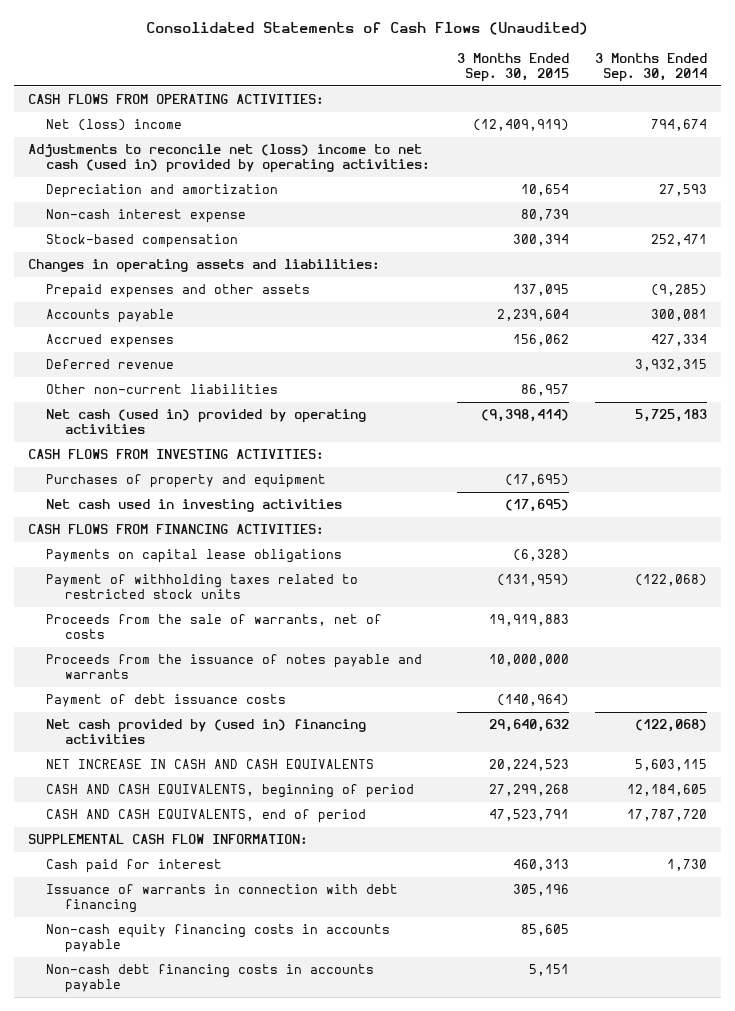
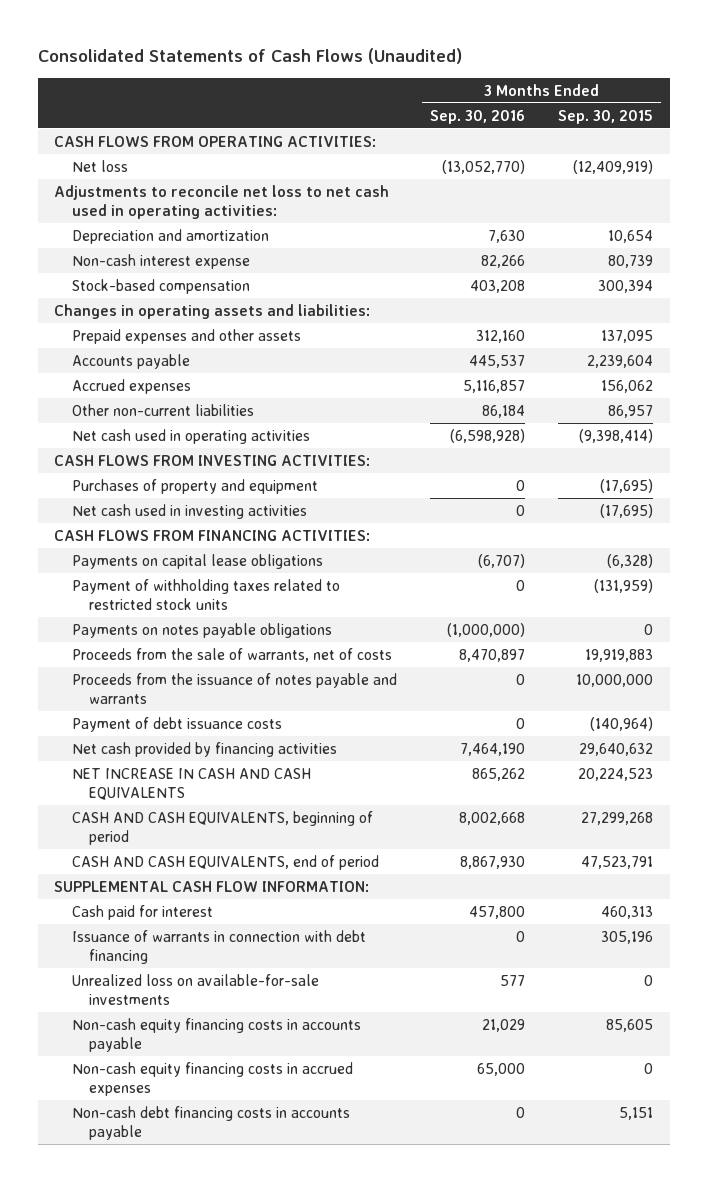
- | 3 Months Ended Sep. 30, 2015 | 3 Months Ended Sep. 30, 2014
+ | 3 Months Ended Sep. 30, 2016 | 3 Months Ended Sep. 30, 2015
- Net (loss) income | (12,409,919) | 794,674
- Adjustments to reconcile net (loss) income to net cash (used in) provided by operating activities:
+ Net loss | (13,052,770) | (12,409,919)
+ Adjustments to reconcile net loss to net cash used in operating activities:
- Deferred revenue | | 3,932,315
- Net cash (used in) provided by operating activities | (9,398,414) | 5,725,183
+ Net cash used in operating activities | (6,598,928) | (9,398,414)
+ Payments on notes payable obligations | (1,000,000) | 0
- Net cash provided by (used in) financing activities | 29,640,632 | (122,068)
+ Net cash provided by financing activities | 7,464,190 | 29,640,632
+ Unrealized loss on available-for-sale investments | 577 | 0
+ Non-cash equity financing costs in accrued expenses | 65,000 | 0

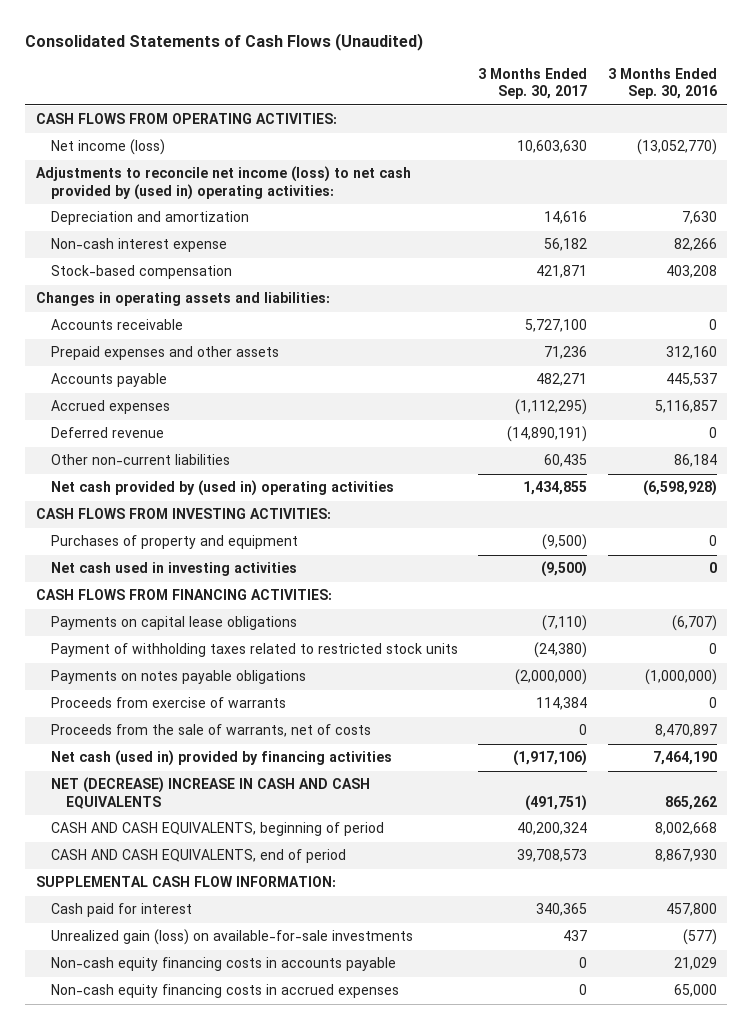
- | 3 Months Ended Sep. 30, 2016 | 3 Months Ended Sep. 30, 2015
+ | 3 Months Ended Sep. 30, 2017 | 3 Months Ended Sep. 30, 2016
- Net loss | (13,052,770) | (12,409,919)
- Adjustments to reconcile net loss to net cash used in operating activities:
+ Net income (loss) | 10,603,630 | (13,052,770)
+ Adjustments to reconcile net income (loss) to net cash provided by (used in) operating activities:
+ Accounts receivable | 5,727,100 | 0
+ Deferred revenue | (14,890,191) | 0
- Net cash used in operating activities | (6,598,928) | (9,398,414)
+ Net cash provided by (used in) operating activities | 1,434,855 | (6,598,928)
+ Proceeds from exercise of warrants | 114,384 | 0
- Proceeds from the issuance of notes payable and warrants | 0 | 10,000,000
- Payment of debt issuance costs | 0 | (140,964)
- Net cash provided by financing activities | 7,464,190 | 29,640,632
- NET INCREASE IN CASH AND CASH EQUIVALENTS | 865,262 | 20,224,523
+ Net cash (used in) provided by financing activities | (1,917,106) | 7,464,190
+ NET (DECREASE) INCREASE IN CASH AND CASH EQUIVALENTS | (491,751) | 865,262
- Issuance of warrants in connection with debt financing | 0 | 305,196
- Unrealized loss on available-for-sale investments | 577 | 0
+ Unrealized gain (loss) on available-for-sale investments | 437 | (577)
- Non-cash debt financing costs in accounts payable | 0 | 5,151

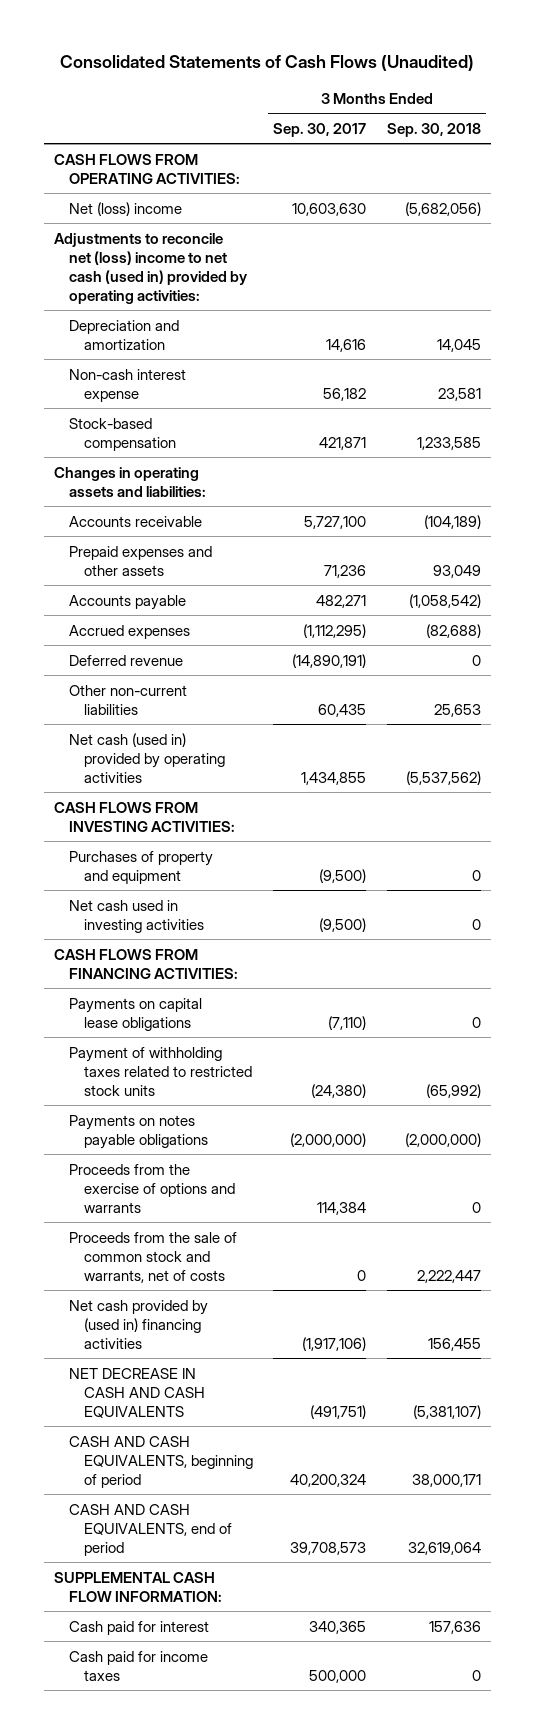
- | 3 Months Ended Sep. 30, 2017 | 3 Months Ended Sep. 30, 2016
+ | 3 Months Ended Sep. 30, 2017 | 3 Months Ended Sep. 30, 2018
- Net income (loss) | 10,603,630 | (13,052,770)
- Adjustments to reconcile net income (loss) to net cash provided by (used in) operating activities:
+ Net (loss) income | 10,603,630 | (5,682,056)
+ Adjustments to reconcile net (loss) income to net cash (used in) provided by operating activities:
- Net cash provided by (used in) operating activities | 1,434,855 | (6,598,928)
+ Net cash (used in) provided by operating activities | 1,434,855 | (5,537,562)
- Proceeds from exercise of warrants | 114,384 | 0
- Proceeds from the sale of warrants, net of costs | 0 | 8,470,897
- Net cash (used in) provided by financing activities | (1,917,106) | 7,464,190
- NET (DECREASE) INCREASE IN CASH AND CASH EQUIVALENTS | (491,751) | 865,262
+ Proceeds from the exercise of options and warrants | 114,384 | 0
+ Proceeds from the sale of common stock and warrants, net of costs | 0 | 2,222,447
+ Net cash provided by (used in) financing activities | (1,917,106) | 156,455
+ NET DECREASE IN CASH AND CASH EQUIVALENTS | (491,751) | (5,381,107)
- Unrealized gain (loss) on available-for-sale investments | 437 | (577)
- Non-cash equity financing costs in accounts payable | 0 | 21,029
- Non-cash equity financing costs in accrued expenses | 0 | 65,000
+ Cash paid for income taxes | 500,000 | 0

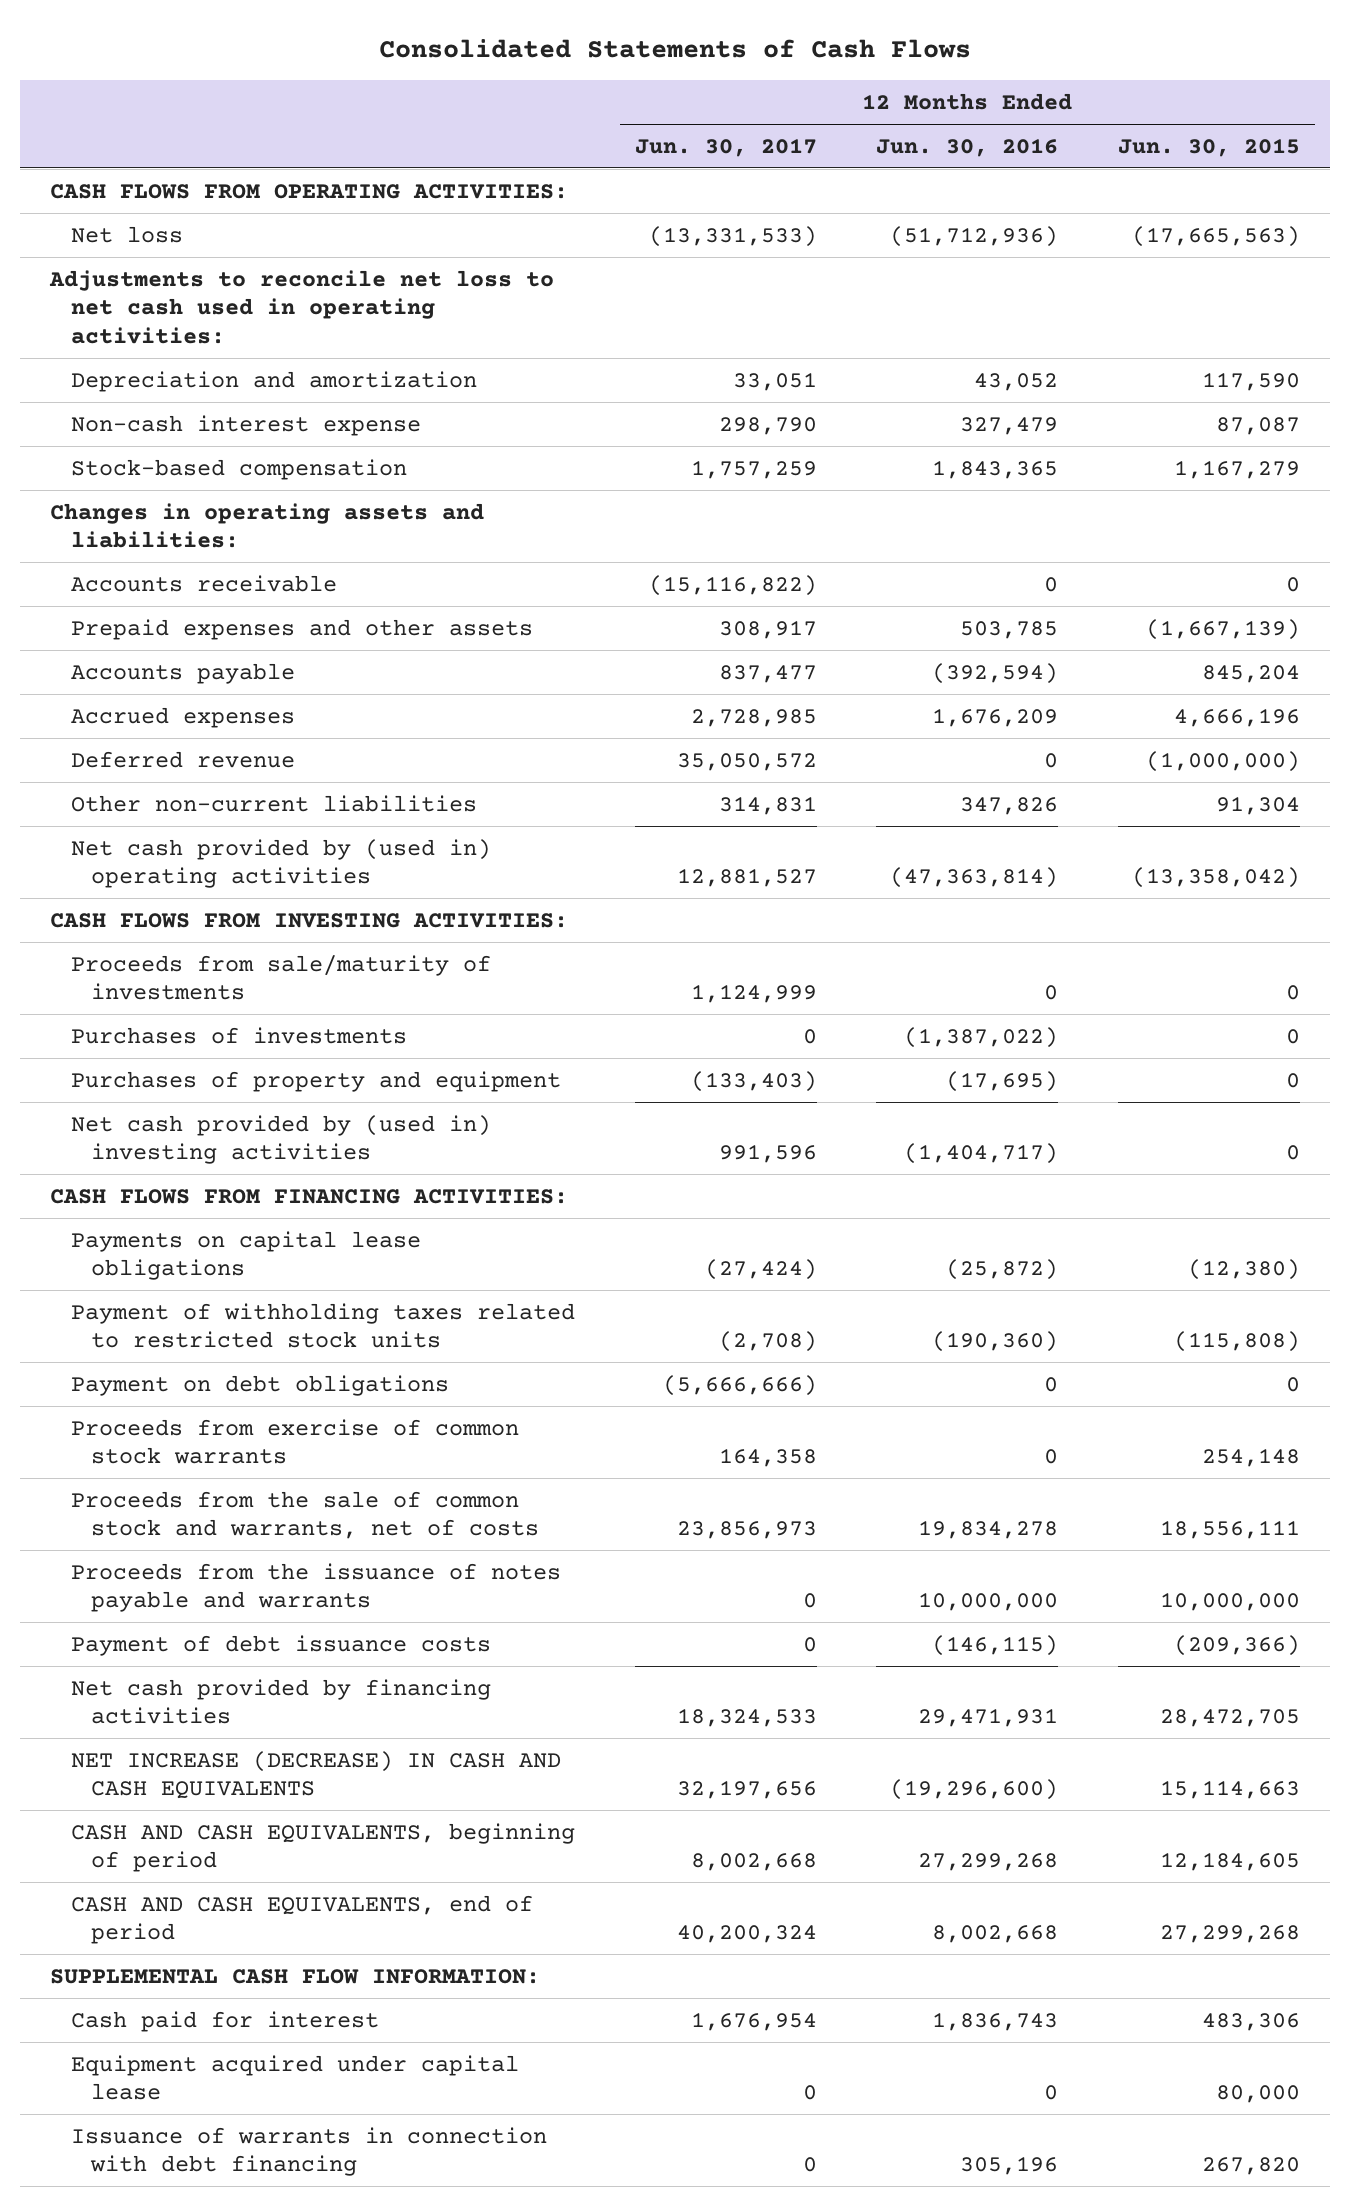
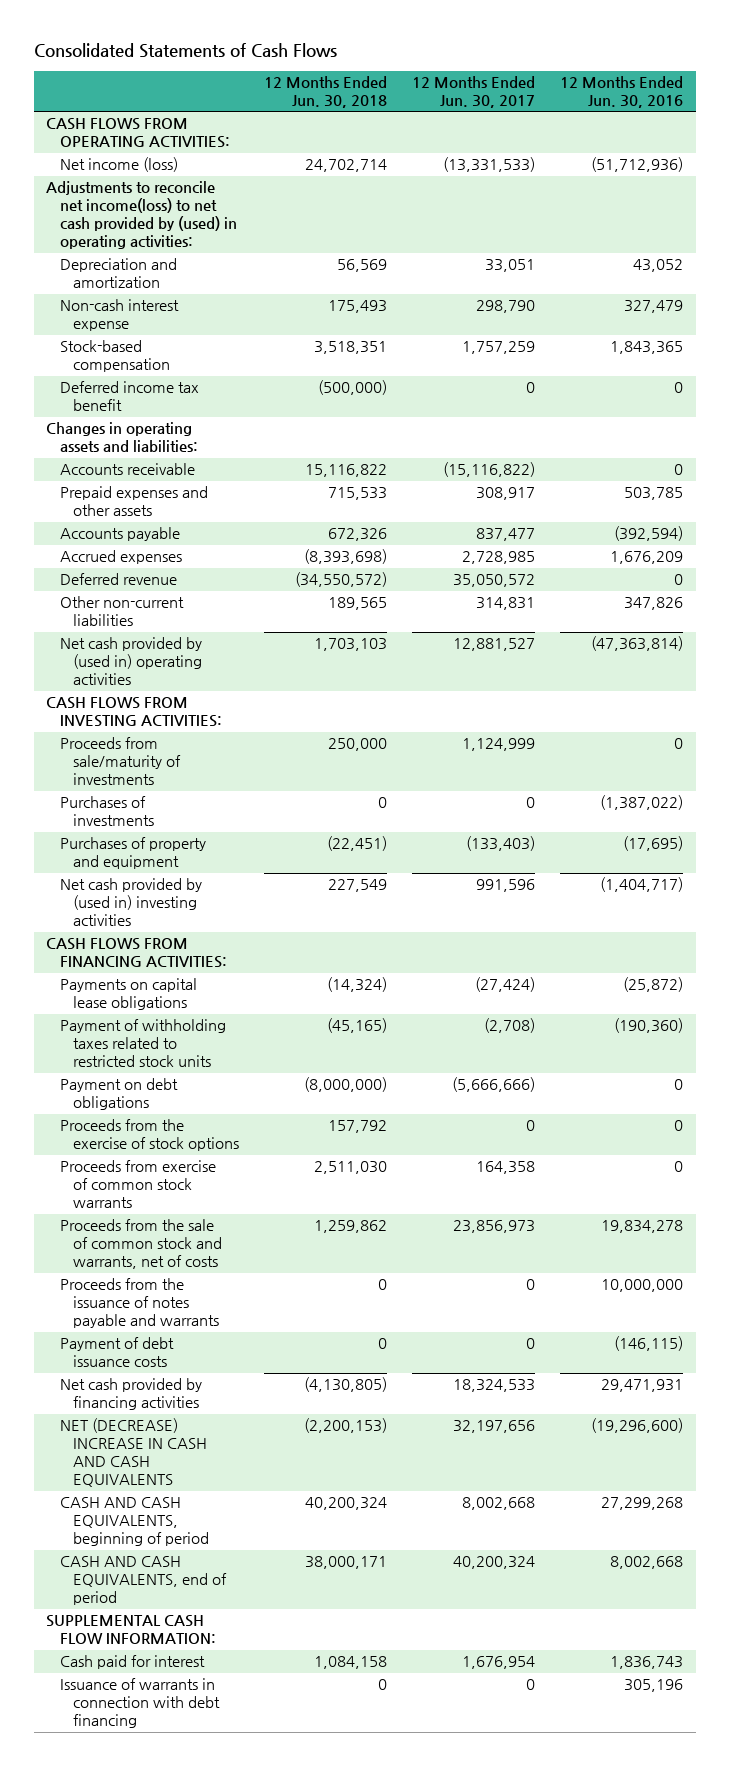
- | 12 Months Ended Jun. 30, 2017 | 12 Months Ended Jun. 30, 2016 | 12 Months Ended Jun. 30, 2015
+ | 12 Months Ended Jun. 30, 2018 | 12 Months Ended Jun. 30, 2017 | 12 Months Ended Jun. 30, 2016
- Net loss | (13,331,533) | (51,712,936) | (17,665,563)
- Adjustments to reconcile net loss to net cash used in operating activities:
+ Net income (loss) | 24,702,714 | (13,331,533) | (51,712,936)
+ Adjustments to reconcile net income(loss) to net cash provided by (used) in operating activities:
+ Deferred income tax benefit | (500,000) | 0 | 0
+ Proceeds from the exercise of stock options | 157,792 | 0 | 0
- NET INCREASE (DECREASE) IN CASH AND CASH EQUIVALENTS | 32,197,656 | (19,296,600) | 15,114,663
+ NET (DECREASE) INCREASE IN CASH AND CASH EQUIVALENTS | (2,200,153) | 32,197,656 | (19,296,600)
- Equipment acquired under capital lease | 0 | 0 | 80,000

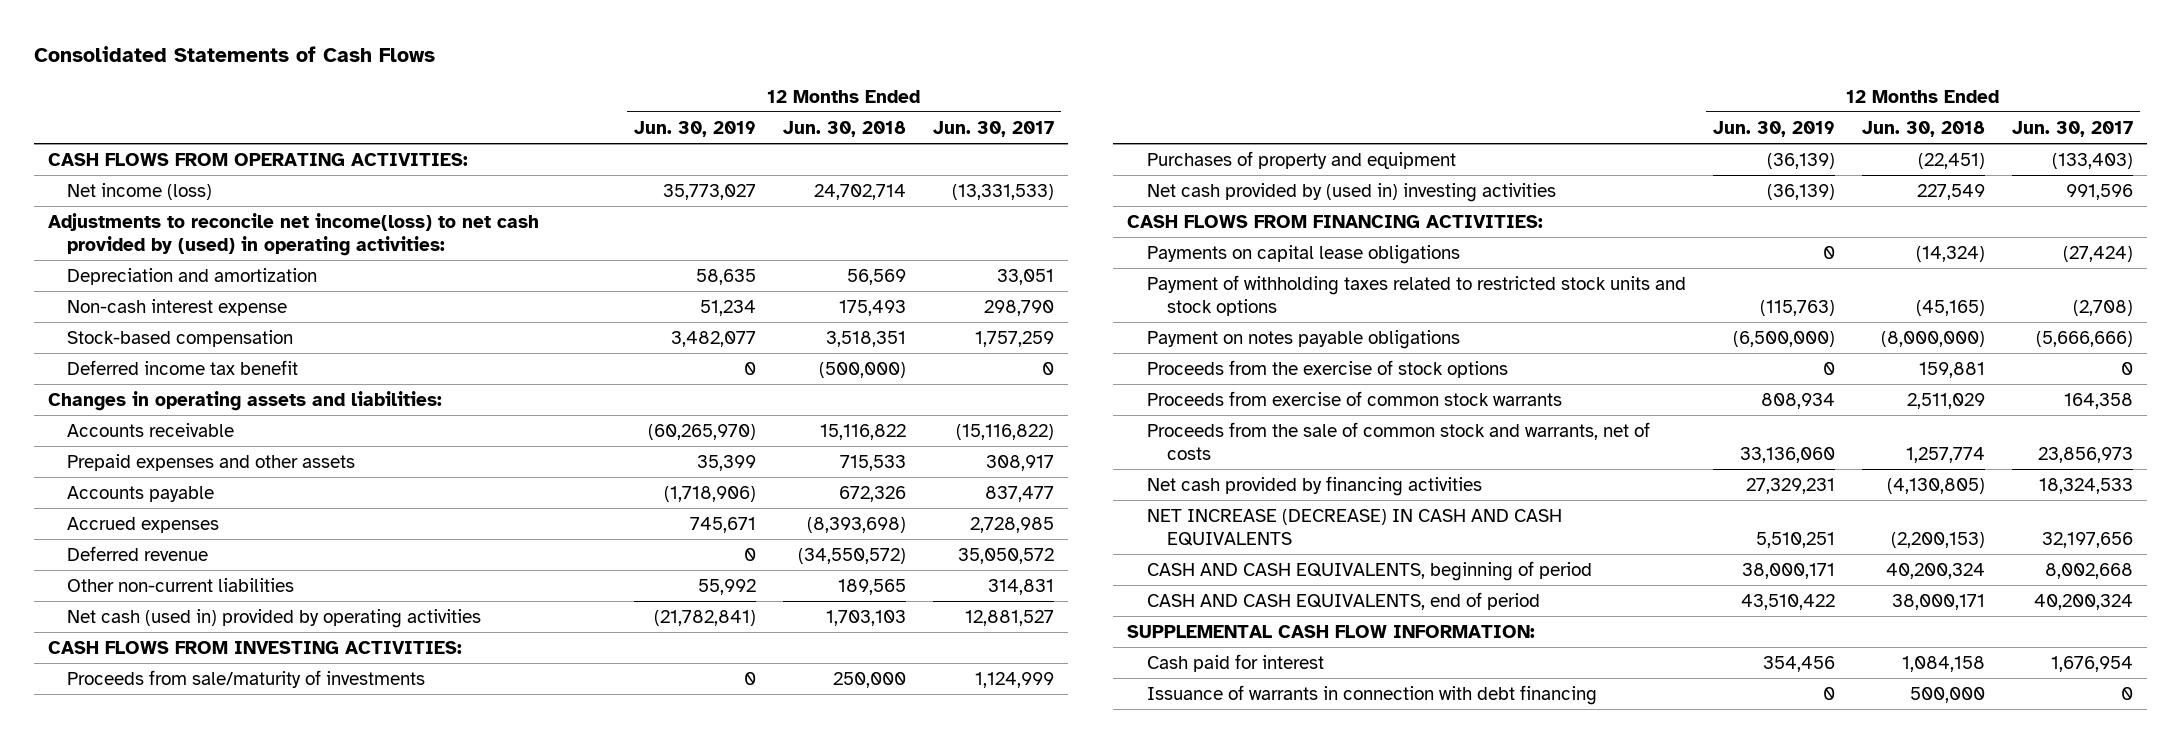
- | 12 Months Ended Jun. 30, 2018 | 12 Months Ended Jun. 30, 2017 | 12 Months Ended Jun. 30, 2016
+ | 12 Months Ended Jun. 30, 2019 | 12 Months Ended Jun. 30, 2018 | 12 Months Ended Jun. 30, 2017
- Net cash provided by (used in) operating activities | 1,703,103 | 12,881,527 | (47,363,814)
+ Net cash (used in) provided by operating activities | (21,782,841) | 1,703,103 | 12,881,527
- Purchases of investments | 0 | 0 | (1,387,022)
- Payment of withholding taxes related to restricted stock units | (45,165) | (2,708) | (190,360)
- Payment on debt obligations | (8,000,000) | (5,666,666) | 0
- Proceeds from the exercise of stock options | 157,792 | 0 | 0
- Proceeds from exercise of common stock warrants | 2,511,030 | 164,358 | 0
- Proceeds from the sale of common stock and warrants, net of costs | 1,259,862 | 23,856,973 | 19,834,278
- Proceeds from the issuance of notes payable and warrants | 0 | 0 | 10,000,000
- Payment of debt issuance costs | 0 | 0 | (146,115)
+ Payment of withholding taxes related to restricted stock units and stock options | (115,763) | (45,165) | (2,708)
+ Payment on notes payable obligations | (6,500,000) | (8,000,000) | (5,666,666)
+ Proceeds from the exercise of stock options | 0 | 159,881 | 0
+ Proceeds from exercise of common stock warrants | 808,934 | 2,511,029 | 164,358
+ Proceeds from the sale of common stock and warrants, net of costs | 33,136,060 | 1,257,774 | 23,856,973
- NET (DECREASE) INCREASE IN CASH AND CASH EQUIVALENTS | (2,200,153) | 32,197,656 | (19,296,600)
+ NET INCREASE (DECREASE) IN CASH AND CASH EQUIVALENTS | 5,510,251 | (2,200,153) | 32,197,656
- Issuance of warrants in connection with debt financing | 0 | 0 | 305,196
+ Issuance of warrants in connection with debt financing | 0 | 500,000 | 0

